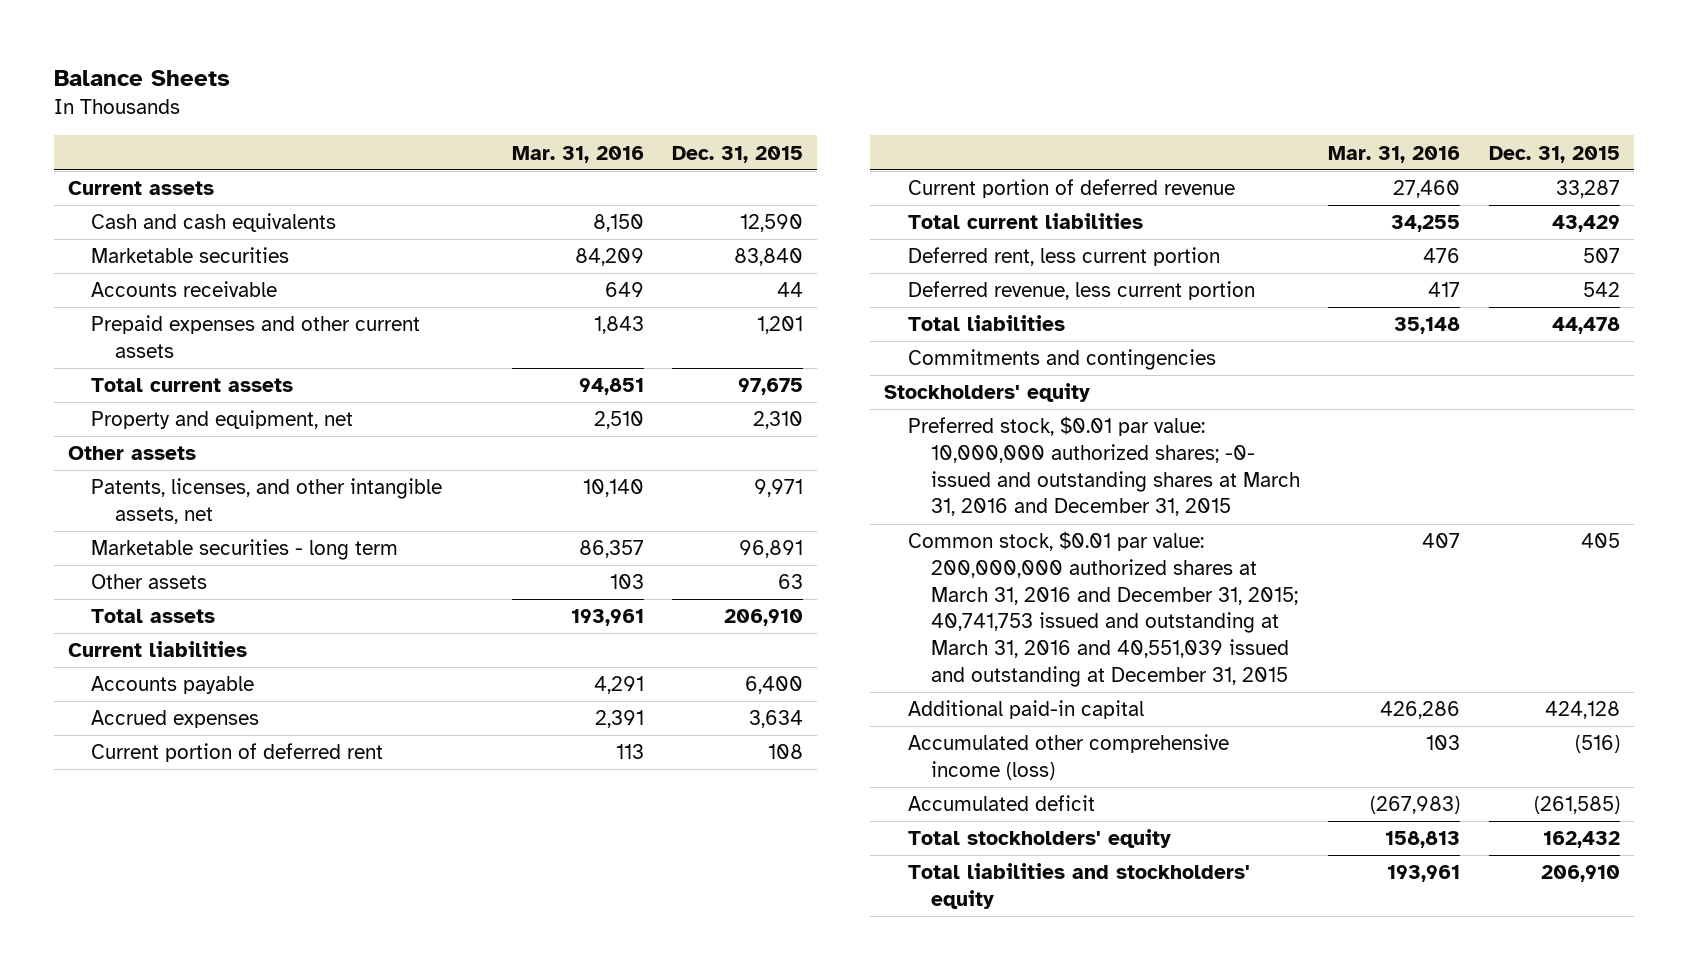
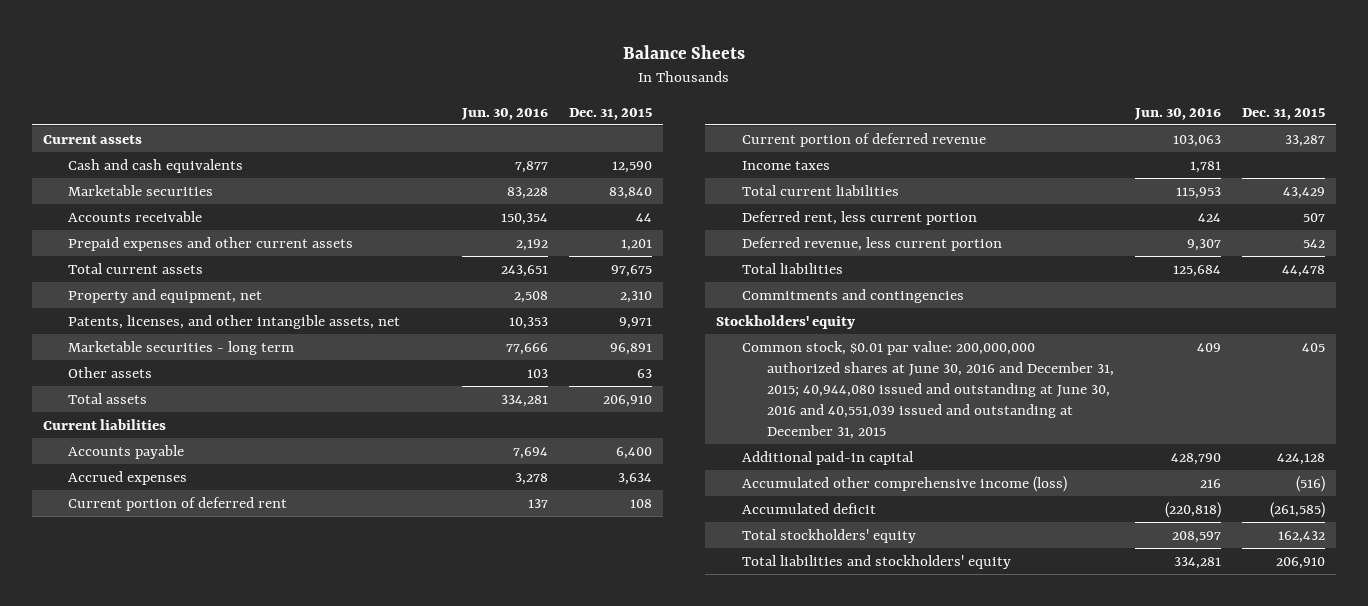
- | Mar. 31, 2016 | Dec. 31, 2015
+ | Jun. 30, 2016 | Dec. 31, 2015
- Other assets
+ Income taxes | 1,781 |
- Preferred stock, $0.01 par value: 10,000,000 authorized shares; -0- issued and outstanding shares at March 31, 2016 and December 31, 2015
- Common stock, $0.01 par value: 200,000,000 authorized shares at March 31, 2016 and December 31, 2015; 40,741,753 issued and outstanding at March 31, 2016 and 40,551,039 issued and outstanding at December 31, 2015 | 407 | 405
+ Common stock, $0.01 par value: 200,000,000 authorized shares at June 30, 2016 and December 31, 2015; 40,944,080 issued and outstanding at June 30, 2016 and 40,551,039 issued and outstanding at December 31, 2015 | 409 | 405

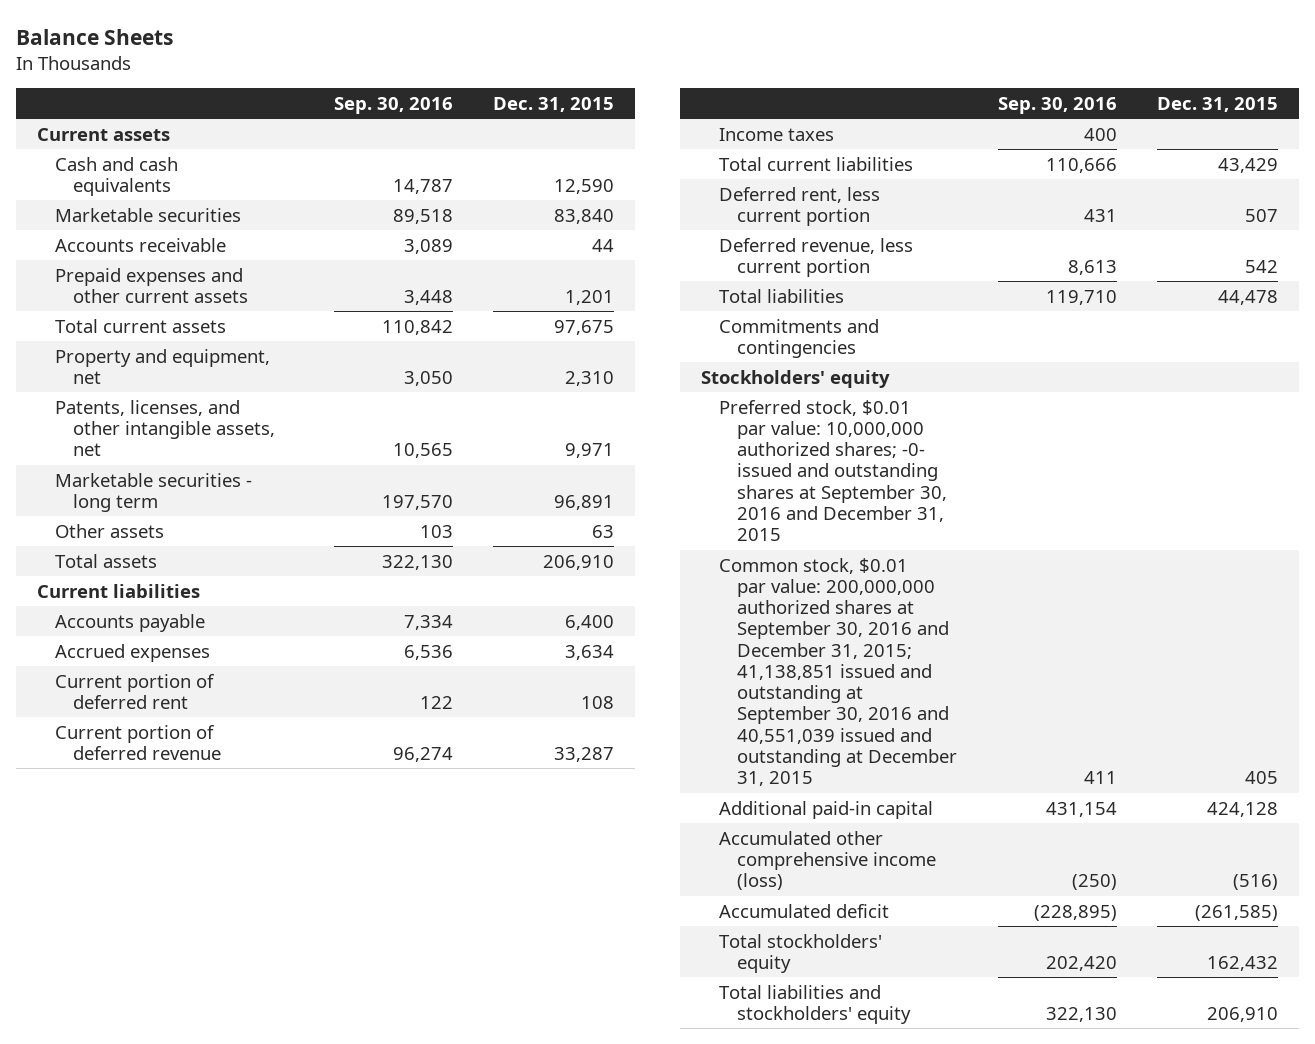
- | Jun. 30, 2016 | Dec. 31, 2015
+ | Sep. 30, 2016 | Dec. 31, 2015
- Common stock, $0.01 par value: 200,000,000 authorized shares at June 30, 2016 and December 31, 2015; 40,944,080 issued and outstanding at June 30, 2016 and 40,551,039 issued and outstanding at December 31, 2015 | 409 | 405
+ Preferred stock, $0.01 par value: 10,000,000 authorized shares; -0- issued and outstanding shares at September 30, 2016 and December 31, 2015
+ Common stock, $0.01 par value: 200,000,000 authorized shares at September 30, 2016 and December 31, 2015; 41,138,851 issued and outstanding at September 30, 2016 and 40,551,039 issued and outstanding at December 31, 2015 | 411 | 405

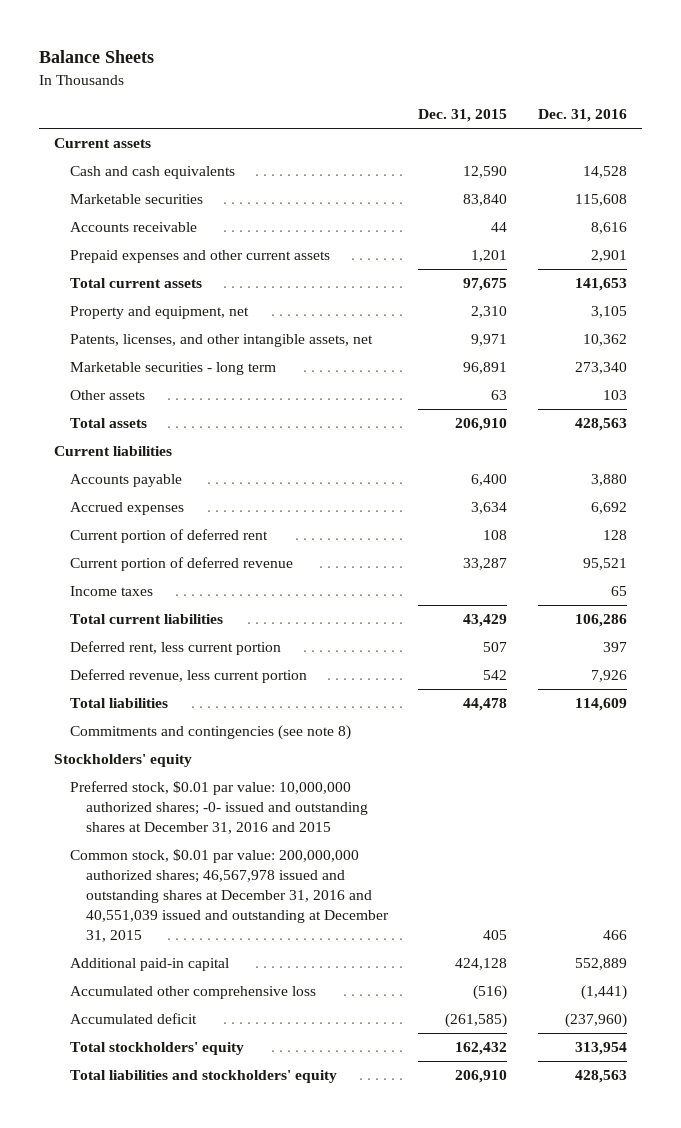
- | Sep. 30, 2016 | Dec. 31, 2015
+ | Dec. 31, 2015 | Dec. 31, 2016
- Commitments and contingencies
+ Commitments and contingencies (see note 8)
- Preferred stock, $0.01 par value: 10,000,000 authorized shares; -0- issued and outstanding shares at September 30, 2016 and December 31, 2015
- Common stock, $0.01 par value: 200,000,000 authorized shares at September 30, 2016 and December 31, 2015; 41,138,851 issued and outstanding at September 30, 2016 and 40,551,039 issued and outstanding at December 31, 2015 | 411 | 405
+ Preferred stock, $0.01 par value: 10,000,000 authorized shares; -0- issued and outstanding shares at December 31, 2016 and 2015
+ Common stock, $0.01 par value: 200,000,000 authorized shares; 46,567,978 issued and outstanding shares at December 31, 2016 and 40,551,039 issued and outstanding at December 31, 2015 | 405 | 466
- Accumulated other comprehensive income (loss) | (250) | (516)
+ Accumulated other comprehensive loss | (516) | (1,441)

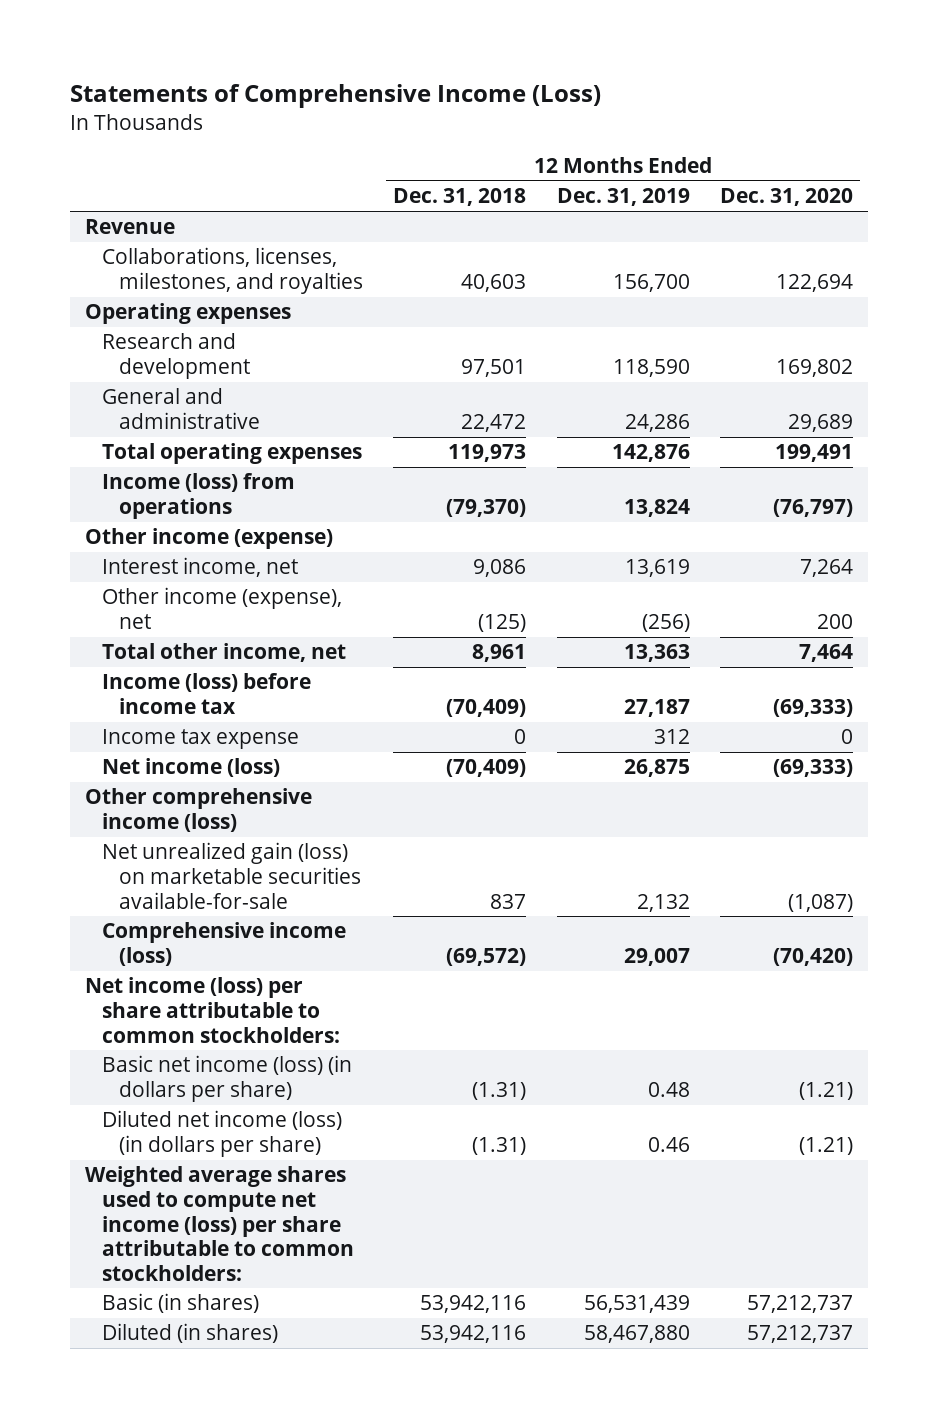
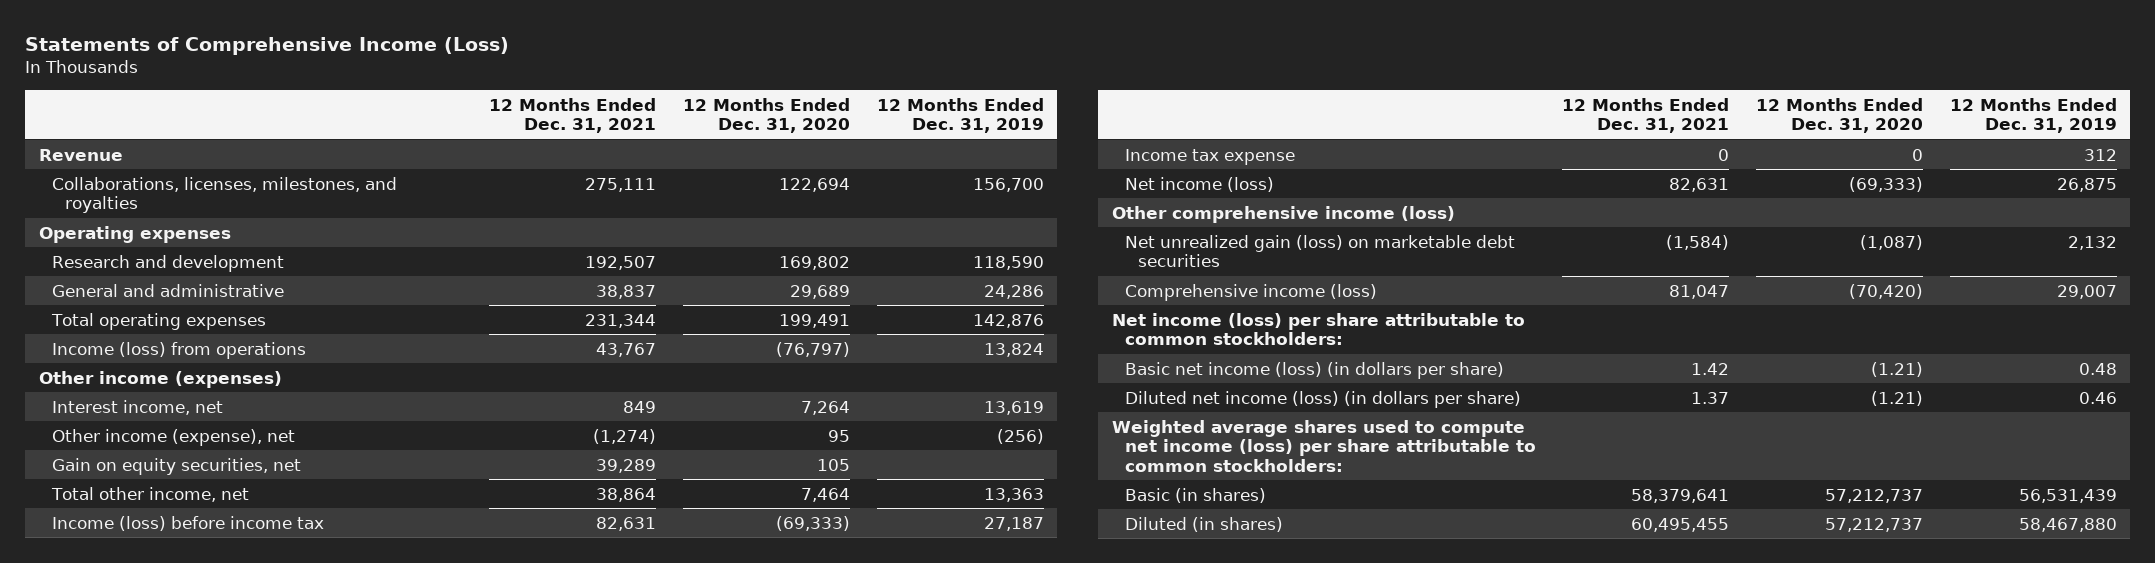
- | 12 Months Ended Dec. 31, 2018 | 12 Months Ended Dec. 31, 2019 | 12 Months Ended Dec. 31, 2020
+ | 12 Months Ended Dec. 31, 2021 | 12 Months Ended Dec. 31, 2020 | 12 Months Ended Dec. 31, 2019
- Other income (expense)
+ Other income (expenses)
- Other income (expense), net | (125) | (256) | 200
+ Other income (expense), net | (1,274) | 95 | (256)
+ Gain on equity securities, net | 39,289 | 105 |
- Net unrealized gain (loss) on marketable securities available-for-sale | 837 | 2,132 | (1,087)
+ Net unrealized gain (loss) on marketable debt securities | (1,584) | (1,087) | 2,132

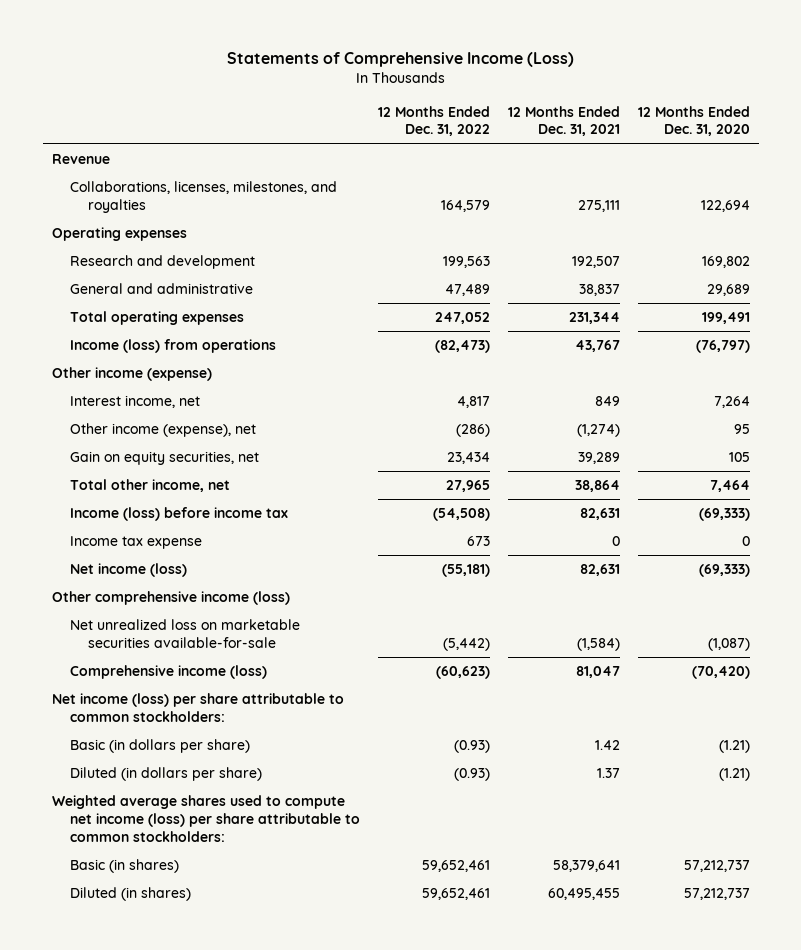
- | 12 Months Ended Dec. 31, 2021 | 12 Months Ended Dec. 31, 2020 | 12 Months Ended Dec. 31, 2019
+ | 12 Months Ended Dec. 31, 2022 | 12 Months Ended Dec. 31, 2021 | 12 Months Ended Dec. 31, 2020
- Other income (expenses)
+ Other income (expense)
- Net unrealized gain (loss) on marketable debt securities | (1,584) | (1,087) | 2,132
+ Net unrealized loss on marketable securities available-for-sale | (5,442) | (1,584) | (1,087)
- Basic net income (loss) (in dollars per share) | 1.42 | (1.21) | 0.48
- Diluted net income (loss) (in dollars per share) | 1.37 | (1.21) | 0.46
+ Basic (in dollars per share) | (0.93) | 1.42 | (1.21)
+ Diluted (in dollars per share) | (0.93) | 1.37 | (1.21)

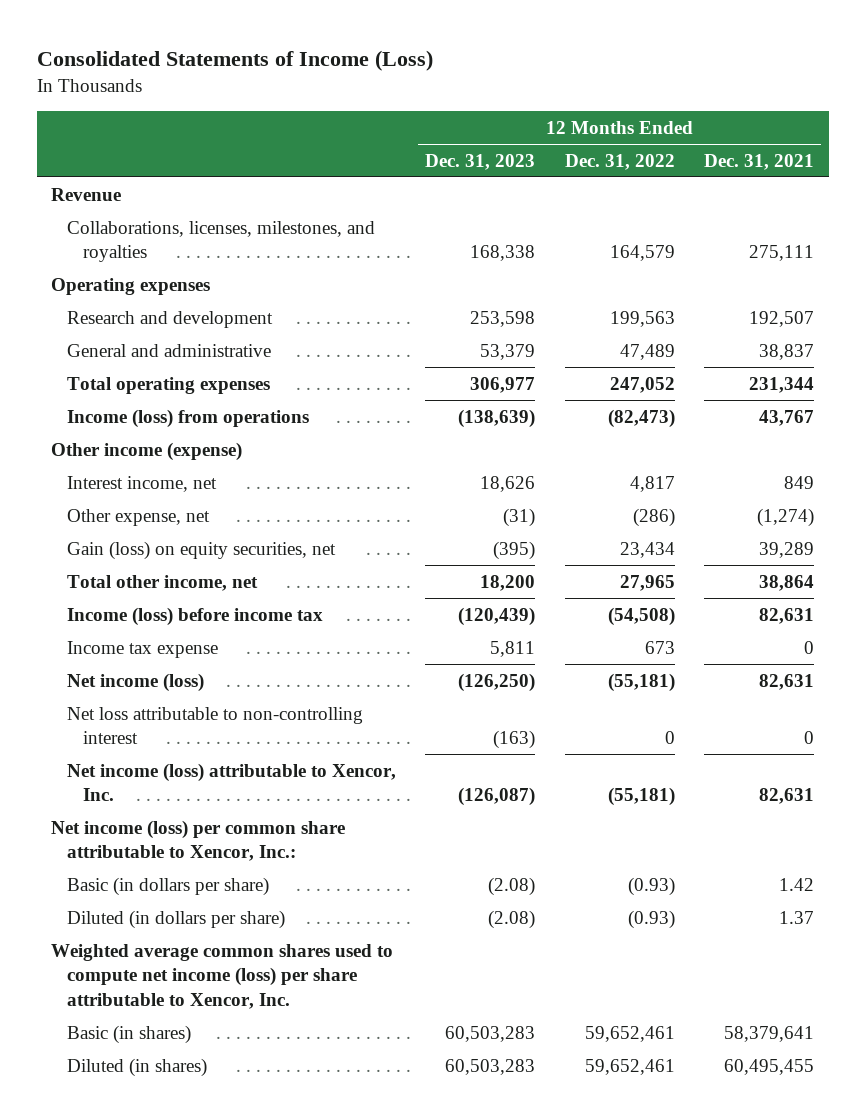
- Statements of Comprehensive Income (Loss)
+ Consolidated Statements of Income (Loss)
- | 12 Months Ended Dec. 31, 2022 | 12 Months Ended Dec. 31, 2021 | 12 Months Ended Dec. 31, 2020
+ | 12 Months Ended Dec. 31, 2023 | 12 Months Ended Dec. 31, 2022 | 12 Months Ended Dec. 31, 2021
- Other income (expense), net | (286) | (1,274) | 95
- Gain on equity securities, net | 23,434 | 39,289 | 105
+ Other expense, net | (31) | (286) | (1,274)
+ Gain (loss) on equity securities, net | (395) | 23,434 | 39,289
- Other comprehensive income (loss)
- Net unrealized loss on marketable securities available-for-sale | (5,442) | (1,584) | (1,087)
- Comprehensive income (loss) | (60,623) | 81,047 | (70,420)
- Net income (loss) per share attributable to common stockholders:
+ Net loss attributable to non-controlling interest | (163) | 0 | 0
+ Net income (loss) attributable to Xencor, Inc. | (126,087) | (55,181) | 82,631
+ Net income (loss) per common share attributable to Xencor, Inc.:
- Weighted average shares used to compute net income (loss) per share attributable to common stockholders:
+ Weighted average common shares used to compute net income (loss) per share attributable to Xencor, Inc.

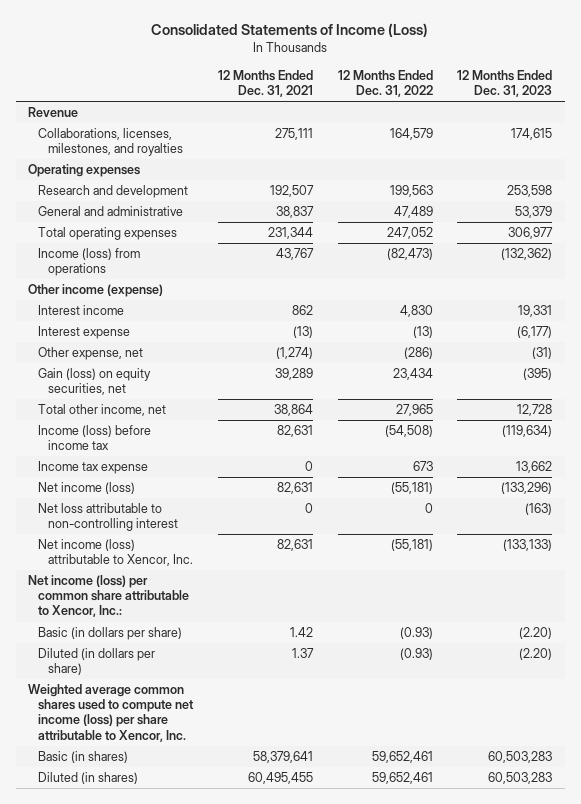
- | 12 Months Ended Dec. 31, 2023 | 12 Months Ended Dec. 31, 2022 | 12 Months Ended Dec. 31, 2021
+ | 12 Months Ended Dec. 31, 2021 | 12 Months Ended Dec. 31, 2022 | 12 Months Ended Dec. 31, 2023
- Collaborations, licenses, milestones, and royalties | 168,338 | 164,579 | 275,111
+ Collaborations, licenses, milestones, and royalties | 275,111 | 164,579 | 174,615
- Income (loss) from operations | (138,639) | (82,473) | 43,767
+ Income (loss) from operations | 43,767 | (82,473) | (132,362)
- Interest income, net | 18,626 | 4,817 | 849
+ Interest income | 862 | 4,830 | 19,331
+ Interest expense | (13) | (13) | (6,177)
- Total other income, net | 18,200 | 27,965 | 38,864
- Income (loss) before income tax | (120,439) | (54,508) | 82,631
- Income tax expense | 5,811 | 673 | 0
- Net income (loss) | (126,250) | (55,181) | 82,631
+ Total other income, net | 38,864 | 27,965 | 12,728
+ Income (loss) before income tax | 82,631 | (54,508) | (119,634)
+ Income tax expense | 0 | 673 | 13,662
+ Net income (loss) | 82,631 | (55,181) | (133,296)
- Net income (loss) attributable to Xencor, Inc. | (126,087) | (55,181) | 82,631
+ Net income (loss) attributable to Xencor, Inc. | 82,631 | (55,181) | (133,133)
- Basic (in dollars per share) | (2.08) | (0.93) | 1.42
- Diluted (in dollars per share) | (2.08) | (0.93) | 1.37
+ Basic (in dollars per share) | 1.42 | (0.93) | (2.20)
+ Diluted (in dollars per share) | 1.37 | (0.93) | (2.20)

